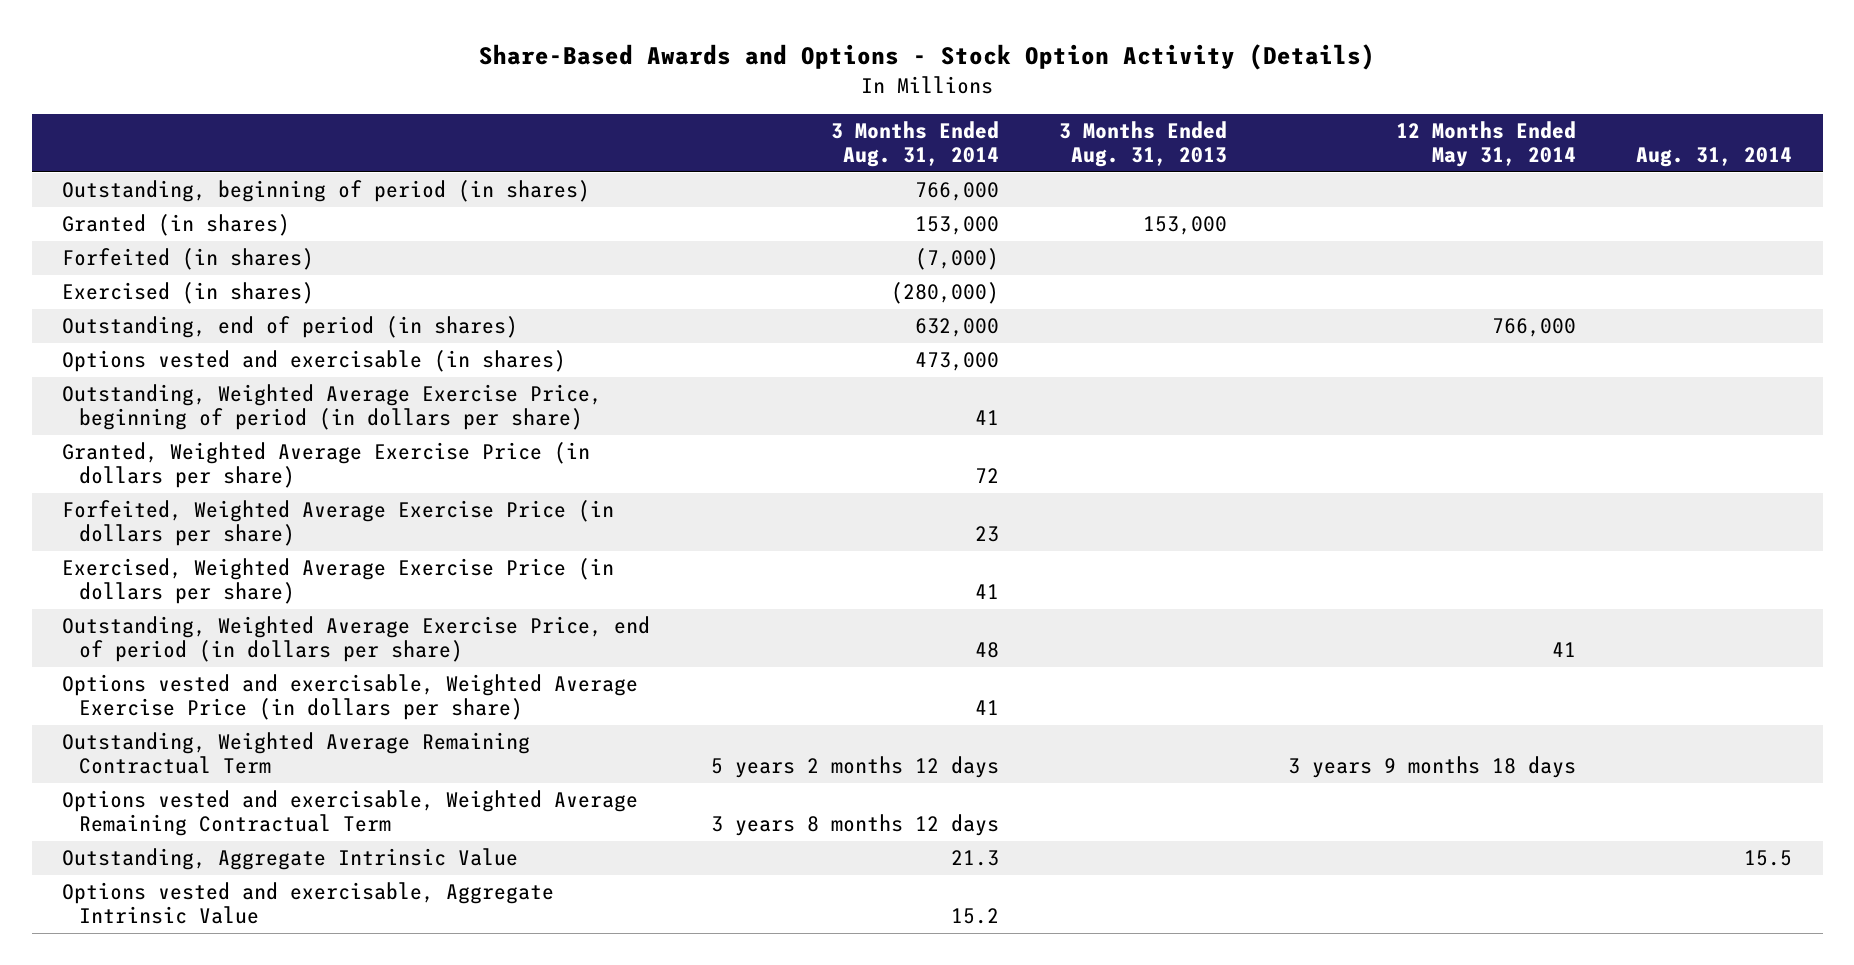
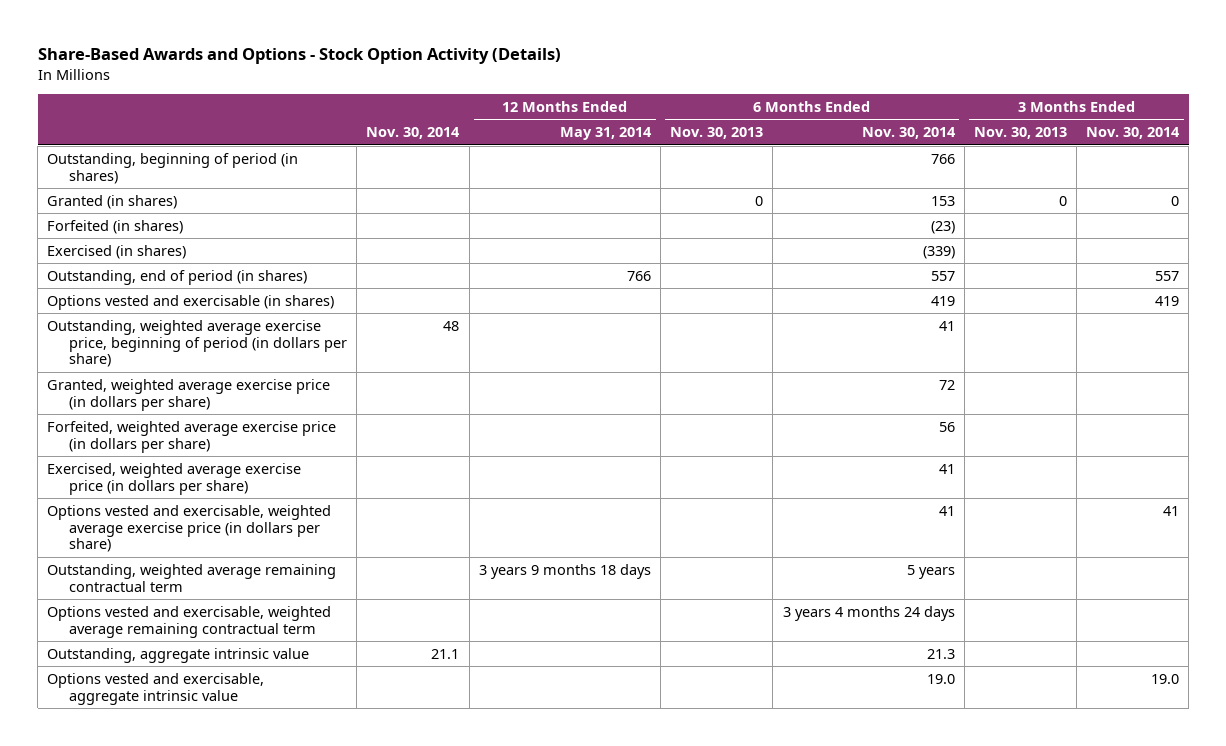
- | 3 Months Ended Aug. 31, 2014 | 3 Months Ended Aug. 31, 2013 | 12 Months Ended May 31, 2014 | Aug. 31, 2014
+ | Nov. 30, 2014 | 12 Months Ended May 31, 2014 | 6 Months Ended Nov. 30, 2013 | 6 Months Ended Nov. 30, 2014 | 3 Months Ended Nov. 30, 2013 | 3 Months Ended Nov. 30, 2014
- Outstanding, end of period (in shares) | 632,000 | | 766,000 |
+ Outstanding, end of period (in shares) | | 766 | | 557 | | 557
- Outstanding, Weighted Average Exercise Price, beginning of period (in dollars per share) | 41 | | |
- Granted, Weighted Average Exercise Price (in dollars per share) | 72 | | |
- Forfeited, Weighted Average Exercise Price (in dollars per share) | 23 | | |
- Exercised, Weighted Average Exercise Price (in dollars per share) | 41 | | |
- Outstanding, Weighted Average Exercise Price, end of period (in dollars per share) | 48 | | 41 |
- Options vested and exercisable, Weighted Average Exercise Price (in dollars per share) | 41 | | |
- Outstanding, Weighted Average Remaining Contractual Term | 5 years 2 months 12 days | | 3 years 9 months 18 days |
- Options vested and exercisable, Weighted Average Remaining Contractual Term | 3 years 8 months 12 days | | |
- Outstanding, Aggregate Intrinsic Value | 21.3 | | | 15.5
- Options vested and exercisable, Aggregate Intrinsic Value | 15.2 | | |
+ Outstanding, weighted average exercise price, beginning of period (in dollars per share) | 48 | | | 41 | |
+ Granted, weighted average exercise price (in dollars per share) | | | | 72 | |
+ Forfeited, weighted average exercise price (in dollars per share) | | | | 56 | |
+ Exercised, weighted average exercise price (in dollars per share) | | | | 41 | |
+ Options vested and exercisable, weighted average exercise price (in dollars per share) | | | | 41 | | 41
+ Outstanding, weighted average remaining contractual term | | 3 years 9 months 18 days | | 5 years | |
+ Options vested and exercisable, weighted average remaining contractual term | | | | 3 years 4 months 24 days | |
+ Outstanding, aggregate intrinsic value | 21.1 | | | 21.3 | |
+ Options vested and exercisable, aggregate intrinsic value | | | | 19.0 | | 19.0

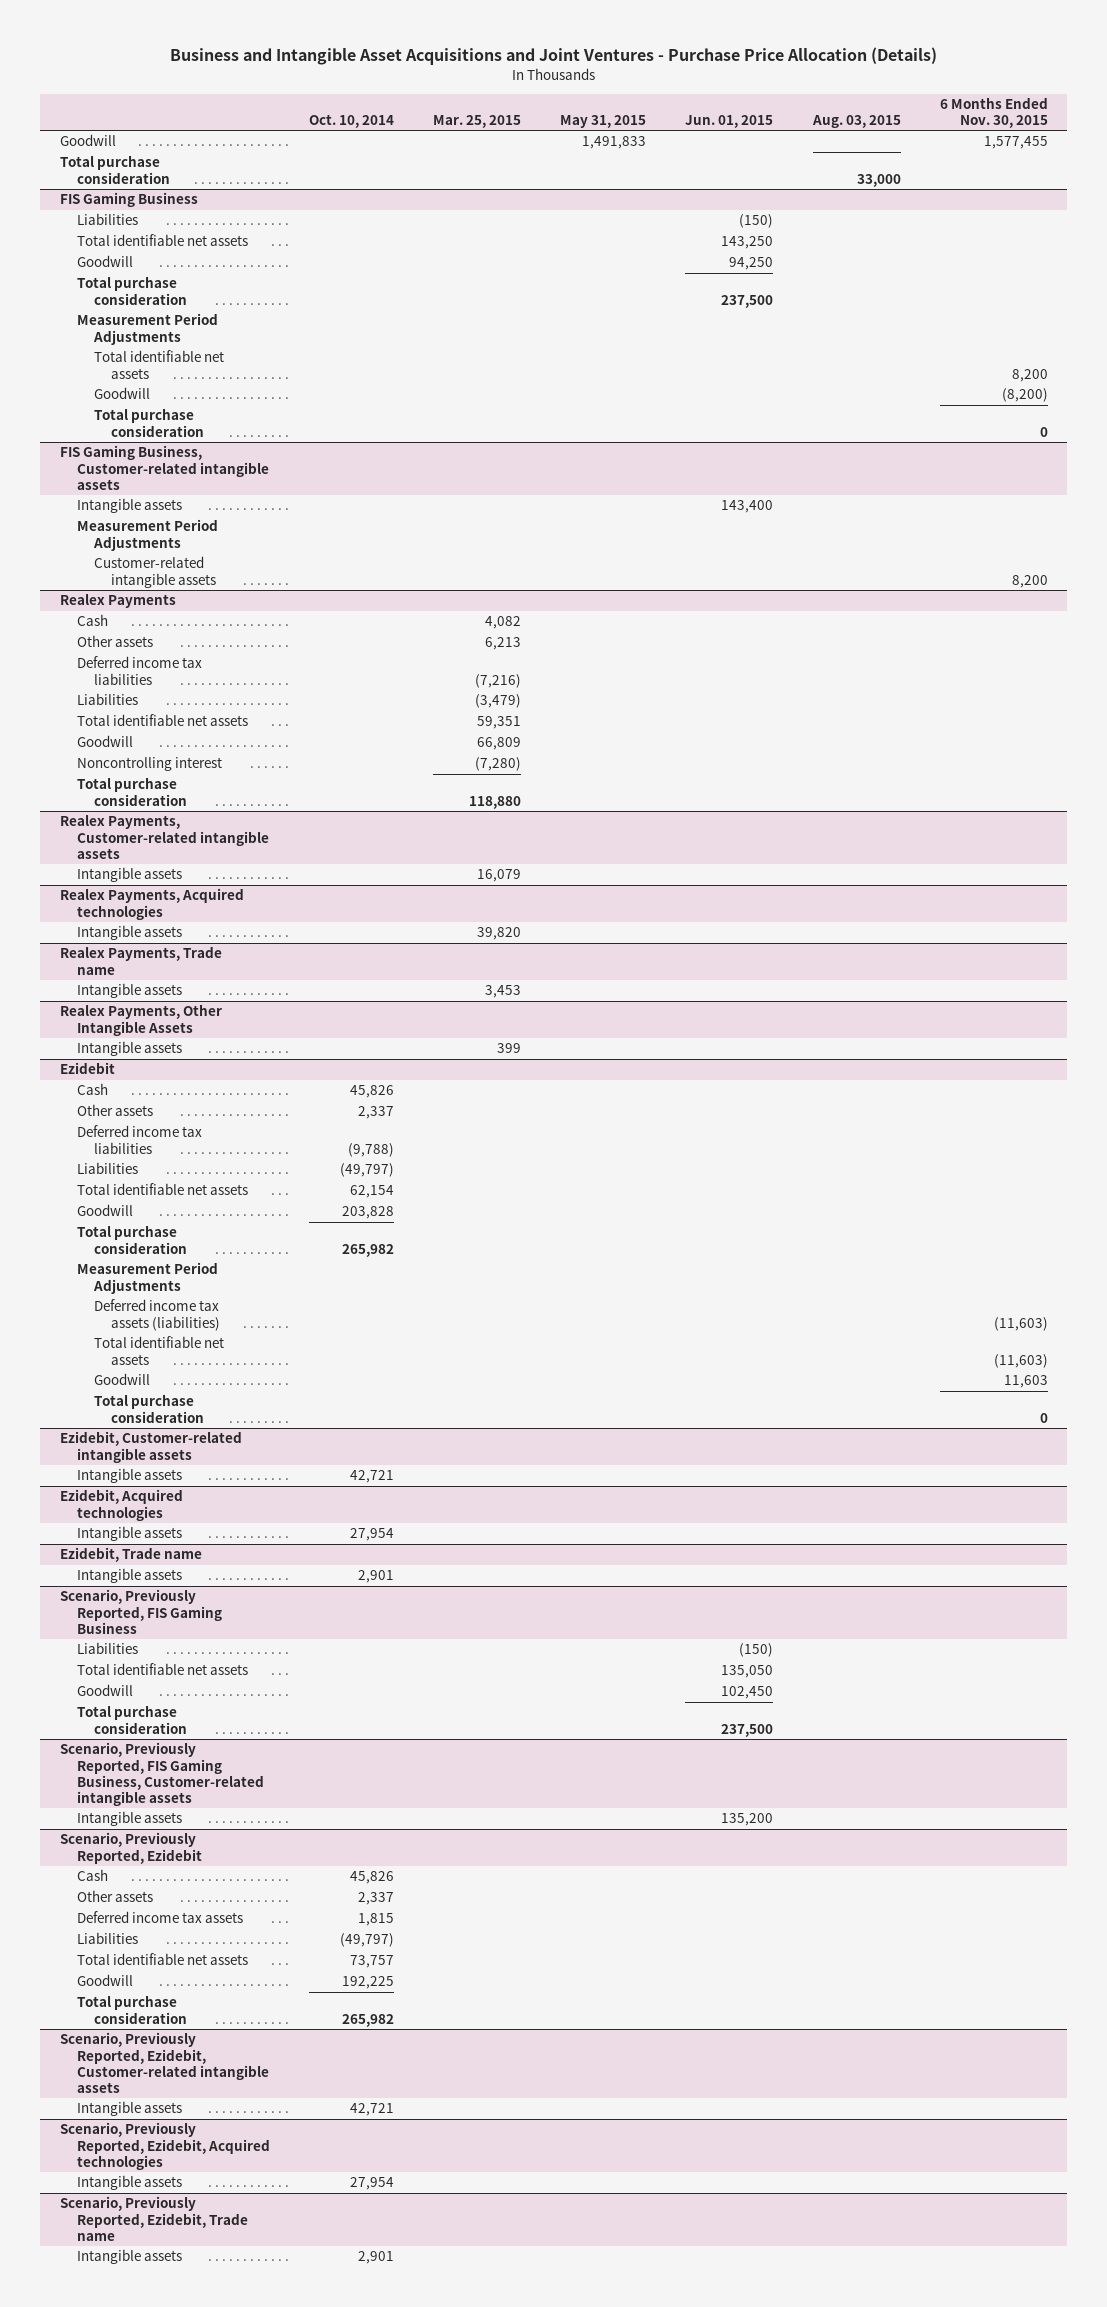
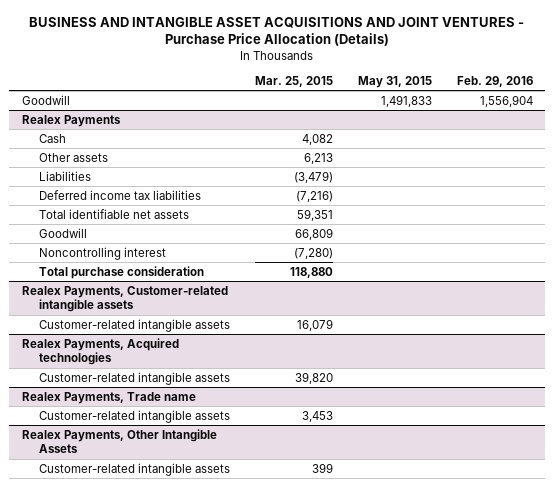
- Business and Intangible Asset Acquisitions and Joint Ventures - Purchase Price Allocation (Details)
+ BUSINESS AND INTANGIBLE ASSET ACQUISITIONS AND JOINT VENTURES - Purchase Price Allocation (Details)
- | Oct. 10, 2014 | Mar. 25, 2015 | May 31, 2015 | Jun. 01, 2015 | Aug. 03, 2015 | 6 Months Ended Nov. 30, 2015
+ | Mar. 25, 2015 | May 31, 2015 | Feb. 29, 2016
- Total purchase consideration | | | | | 33,000 |
- FIS Gaming Business
- Liabilities | | | | (150) | |
- Total identifiable net assets | | | | 143,250 | |
- Goodwill | | | | 94,250 | |
- Total purchase consideration | | | | 237,500 | |
- Measurement Period Adjustments
- Total identifiable net assets | | | | | | 8,200
- Goodwill | | | | | | (8,200)
- Total purchase consideration | | | | | | 0
- FIS Gaming Business, Customer-related intangible assets
- Intangible assets | | | | 143,400 | |
- Measurement Period Adjustments
- Customer-related intangible assets | | | | | | 8,200
@ Realex Payments
moved down: Deferred income tax liabilities | (7,216) | |
@ Realex Payments, Customer-related intangible assets
- Intangible assets | | 16,079 | | | |
+ Customer-related intangible assets | 16,079 | |
@ Realex Payments, Acquired technologies
- Intangible assets | | 39,820 | | | |
+ Customer-related intangible assets | 39,820 | |
@ Realex Payments, Trade name
- Intangible assets | | 3,453 | | | |
+ Customer-related intangible assets | 3,453 | |
@ Realex Payments, Other Intangible Assets
- Intangible assets | | 399 | | | |
- Ezidebit
- Cash | 45,826 | | | | |
- Other assets | 2,337 | | | | |
- Deferred income tax liabilities | (9,788) | | | | |
- Liabilities | (49,797) | | | | |
- Total identifiable net assets | 62,154 | | | | |
- Goodwill | 203,828 | | | | |
- Total purchase consideration | 265,982 | | | | |
- Measurement Period Adjustments
- Deferred income tax assets (liabilities) | | | | | | (11,603)
- Total identifiable net assets | | | | | | (11,603)
- Goodwill | | | | | | 11,603
- Total purchase consideration | | | | | | 0
- Ezidebit, Customer-related intangible assets
- Intangible assets | 42,721 | | | | |
- Ezidebit, Acquired technologies
- Intangible assets | 27,954 | | | | |
- Ezidebit, Trade name
- Intangible assets | 2,901 | | | | |
- Scenario, Previously Reported, FIS Gaming Business
- Liabilities | | | | (150) | |
- Total identifiable net assets | | | | 135,050 | |
- Goodwill | | | | 102,450 | |
- Total purchase consideration | | | | 237,500 | |
- Scenario, Previously Reported, FIS Gaming Business, Customer-related intangible assets
- Intangible assets | | | | 135,200 | |
- Scenario, Previously Reported, Ezidebit
- Cash | 45,826 | | | | |
- Other assets | 2,337 | | | | |
- Deferred income tax assets | 1,815 | | | | |
- Liabilities | (49,797) | | | | |
- Total identifiable net assets | 73,757 | | | | |
- Goodwill | 192,225 | | | | |
- Total purchase consideration | 265,982 | | | | |
- Scenario, Previously Reported, Ezidebit, Customer-related intangible assets
- Intangible assets | 42,721 | | | | |
- Scenario, Previously Reported, Ezidebit, Acquired technologies
- Intangible assets | 27,954 | | | | |
- Scenario, Previously Reported, Ezidebit, Trade name
- Intangible assets | 2,901 | | | | |
@ Realex Payments, Other Intangible Assets
+ Customer-related intangible assets | 399 | |

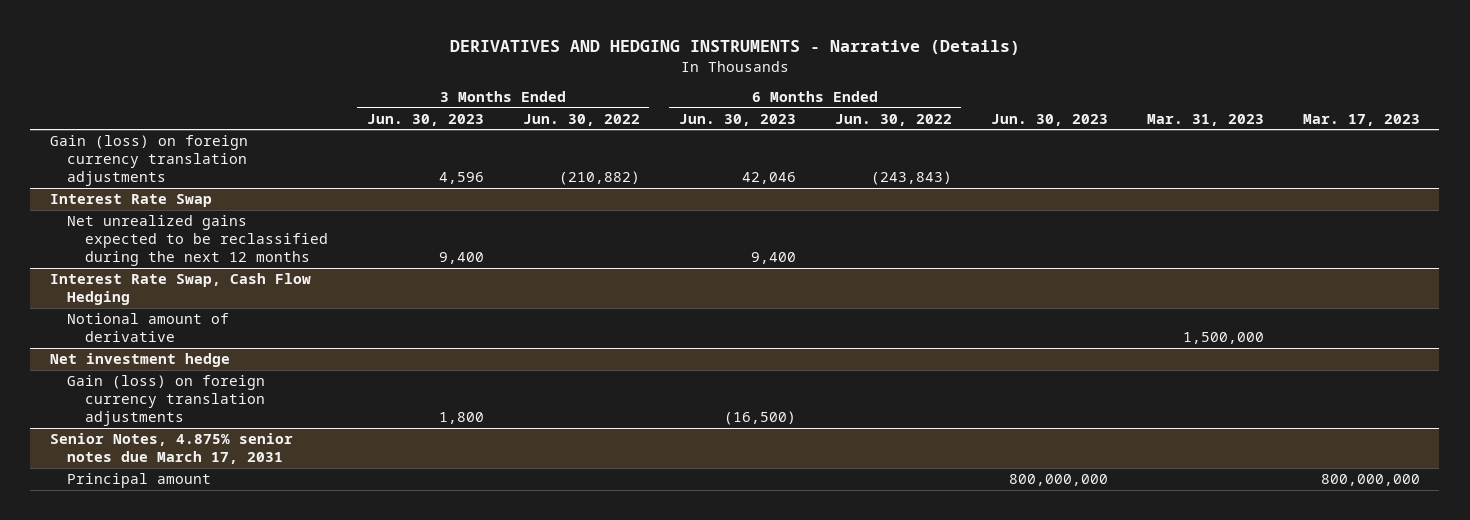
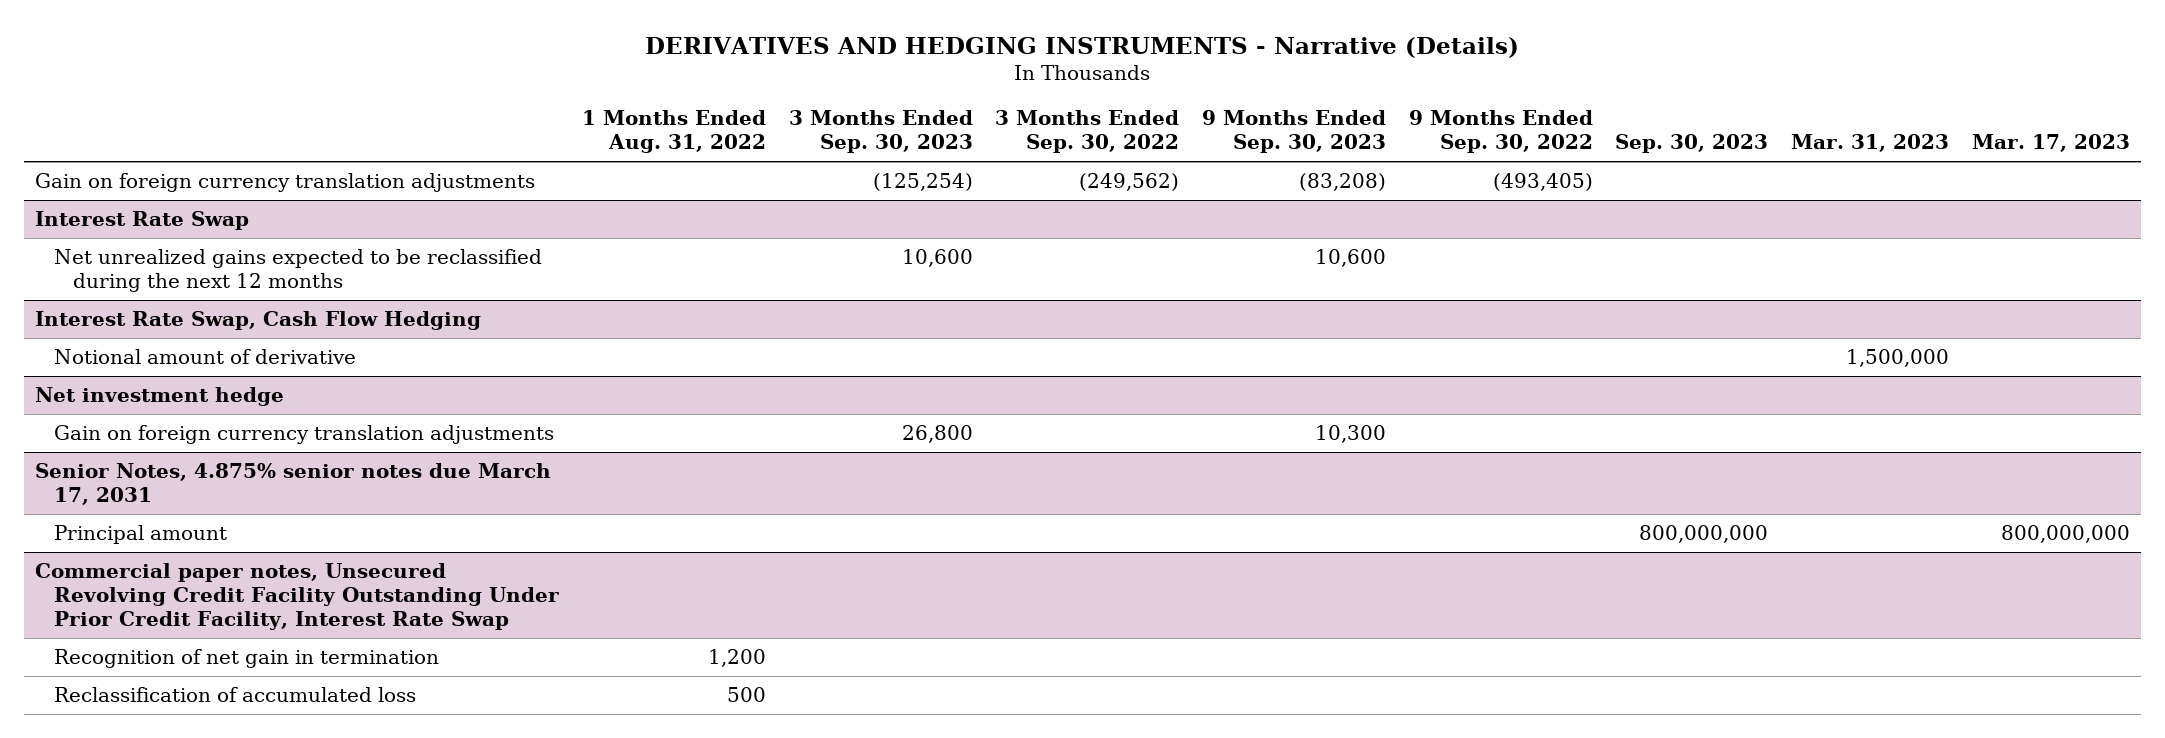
- | 3 Months Ended Jun. 30, 2023 | 3 Months Ended Jun. 30, 2022 | 6 Months Ended Jun. 30, 2023 | 6 Months Ended Jun. 30, 2022 | Jun. 30, 2023 | Mar. 31, 2023 | Mar. 17, 2023
+ | 1 Months Ended Aug. 31, 2022 | 3 Months Ended Sep. 30, 2023 | 3 Months Ended Sep. 30, 2022 | 9 Months Ended Sep. 30, 2023 | 9 Months Ended Sep. 30, 2022 | Sep. 30, 2023 | Mar. 31, 2023 | Mar. 17, 2023
- Gain (loss) on foreign currency translation adjustments | 4,596 | (210,882) | 42,046 | (243,843) | | |
+ Gain on foreign currency translation adjustments | | (125,254) | (249,562) | (83,208) | (493,405) | | |
@ Net investment hedge
- Gain (loss) on foreign currency translation adjustments | 1,800 | | (16,500) | | | |
+ Gain on foreign currency translation adjustments | | 26,800 | | 10,300 | | | |
+ Commercial paper notes, Unsecured Revolving Credit Facility Outstanding Under Prior Credit Facility, Interest Rate Swap
+ Recognition of net gain in termination | 1,200 | | | | | | |
+ Reclassification of accumulated loss | 500 | | | | | | |

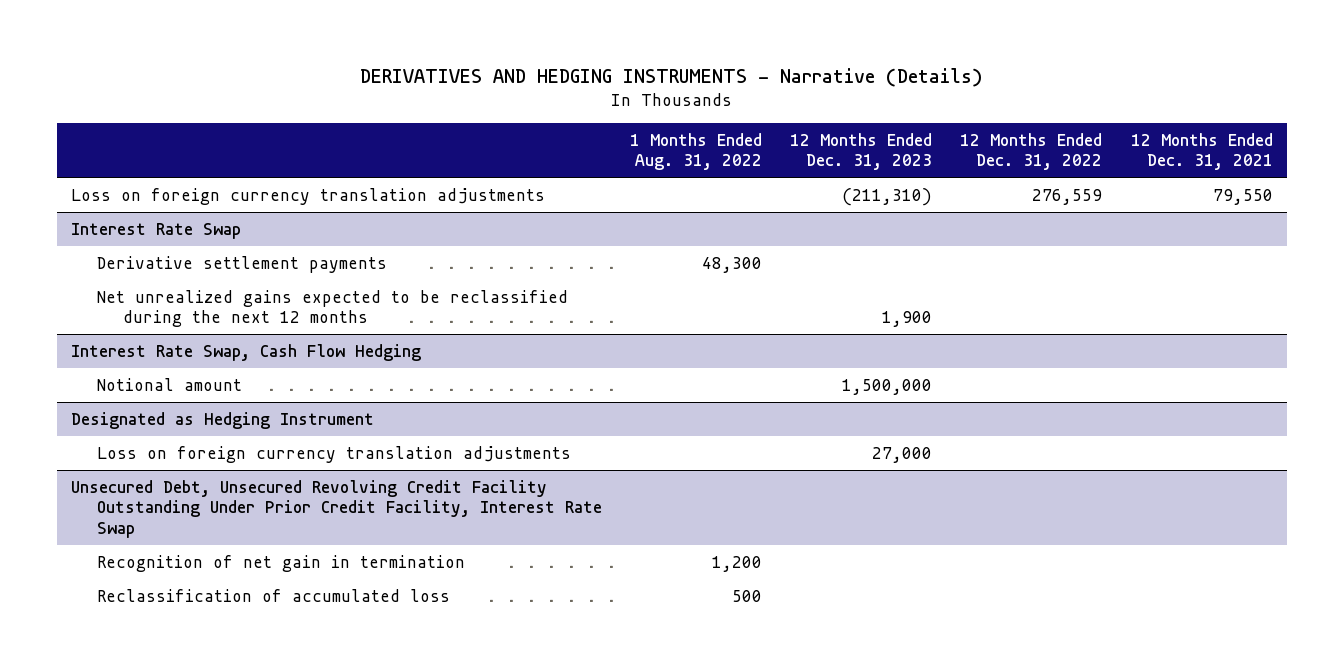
- | 1 Months Ended Aug. 31, 2022 | 3 Months Ended Sep. 30, 2023 | 3 Months Ended Sep. 30, 2022 | 9 Months Ended Sep. 30, 2023 | 9 Months Ended Sep. 30, 2022 | Sep. 30, 2023 | Mar. 31, 2023 | Mar. 17, 2023
+ | 1 Months Ended Aug. 31, 2022 | 12 Months Ended Dec. 31, 2023 | 12 Months Ended Dec. 31, 2022 | 12 Months Ended Dec. 31, 2021
- Gain on foreign currency translation adjustments | | (125,254) | (249,562) | (83,208) | (493,405) | | |
+ Loss on foreign currency translation adjustments | | (211,310) | 276,559 | 79,550
@ Interest Rate Swap
+ Derivative settlement payments | 48,300 | | |
@ Interest Rate Swap, Cash Flow Hedging
- Notional amount of derivative | | | | | | | 1,500,000 |
- Net investment hedge
- Gain on foreign currency translation adjustments | | 26,800 | | 10,300 | | | |
- Senior Notes, 4.875% senior notes due March 17, 2031
- Principal amount | | | | | | 800,000,000 | | 800,000,000
- Commercial paper notes, Unsecured Revolving Credit Facility Outstanding Under Prior Credit Facility, Interest Rate Swap
@ Interest Rate Swap, Cash Flow Hedging
+ Notional amount | | 1,500,000 | |
+ Designated as Hedging Instrument
+ Loss on foreign currency translation adjustments | | 27,000 | |
+ Unsecured Debt, Unsecured Revolving Credit Facility Outstanding Under Prior Credit Facility, Interest Rate Swap

